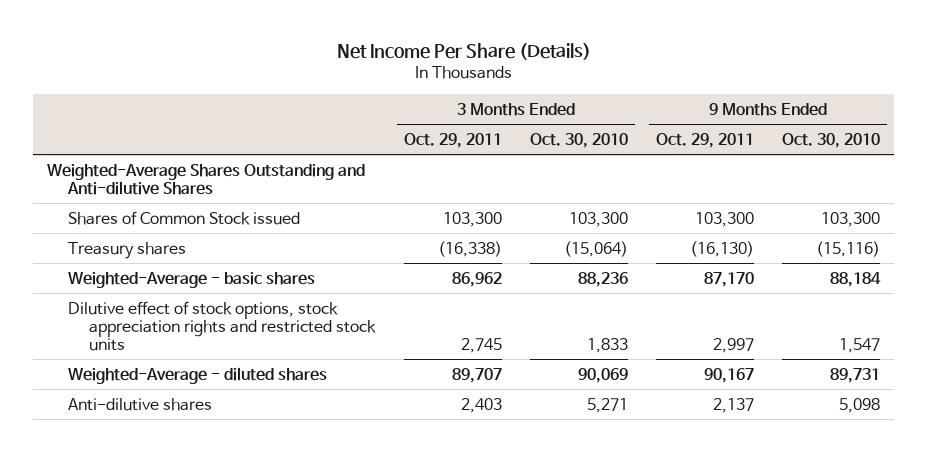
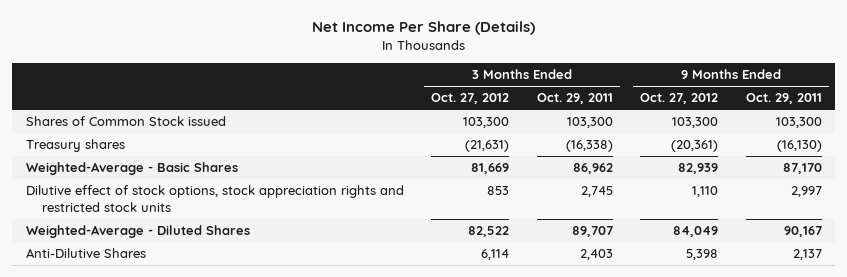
- | 3 Months Ended Oct. 29, 2011 | 3 Months Ended Oct. 30, 2010 | 9 Months Ended Oct. 29, 2011 | 9 Months Ended Oct. 30, 2010
+ | 3 Months Ended Oct. 27, 2012 | 3 Months Ended Oct. 29, 2011 | 9 Months Ended Oct. 27, 2012 | 9 Months Ended Oct. 29, 2011
- Weighted-Average Shares Outstanding and Anti-dilutive Shares
- Weighted-Average - basic shares | 86,962 | 88,236 | 87,170 | 88,184
+ Weighted-Average - Basic Shares | 81,669 | 86,962 | 82,939 | 87,170
- Weighted-Average - diluted shares | 89,707 | 90,069 | 90,167 | 89,731
- Anti-dilutive shares | 2,403 | 5,271 | 2,137 | 5,098
+ Weighted-Average - Diluted Shares | 82,522 | 89,707 | 84,049 | 90,167
+ Anti-Dilutive Shares | 6,114 | 2,403 | 5,398 | 2,137

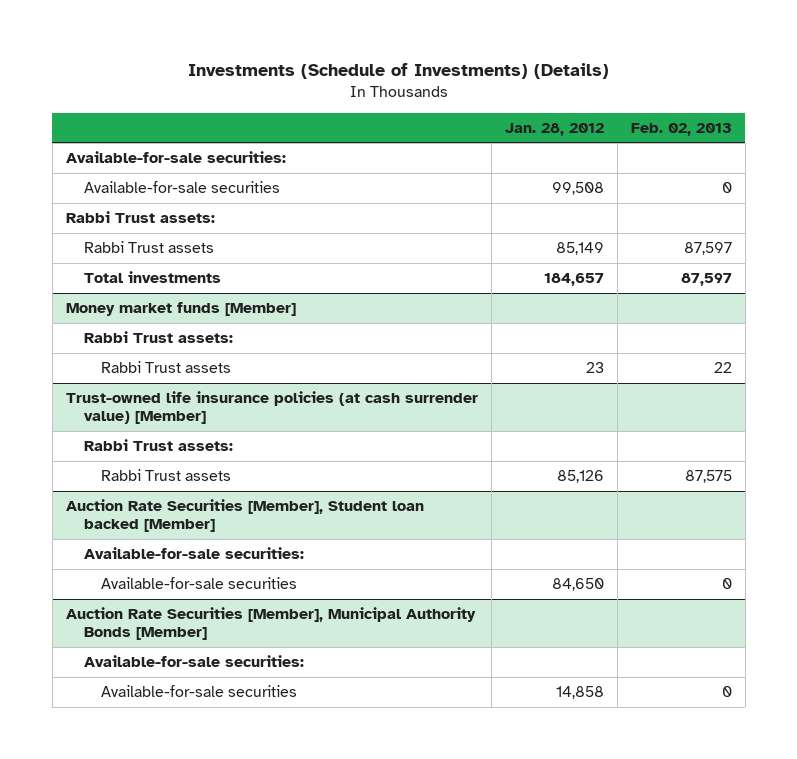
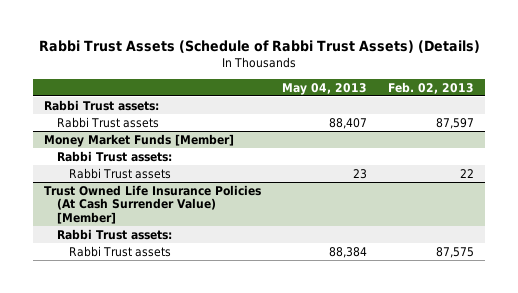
- Investments (Schedule of Investments) (Details)
+ Rabbi Trust Assets (Schedule of Rabbi Trust Assets) (Details)
- | Jan. 28, 2012 | Feb. 02, 2013
+ | May 04, 2013 | Feb. 02, 2013
- Available-for-sale securities:
- Available-for-sale securities | 99,508 | 0
- Total investments | 184,657 | 87,597
- Money market funds [Member]
+ Money Market Funds [Member]
- Trust-owned life insurance policies (at cash surrender value) [Member]
+ Trust Owned Life Insurance Policies (At Cash Surrender Value) [Member]
- Auction Rate Securities [Member], Student loan backed [Member]
- Available-for-sale securities:
- Available-for-sale securities | 84,650 | 0
- Auction Rate Securities [Member], Municipal Authority Bonds [Member]
- Available-for-sale securities:
- Available-for-sale securities | 14,858 | 0

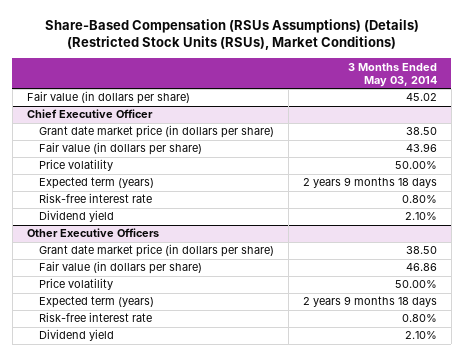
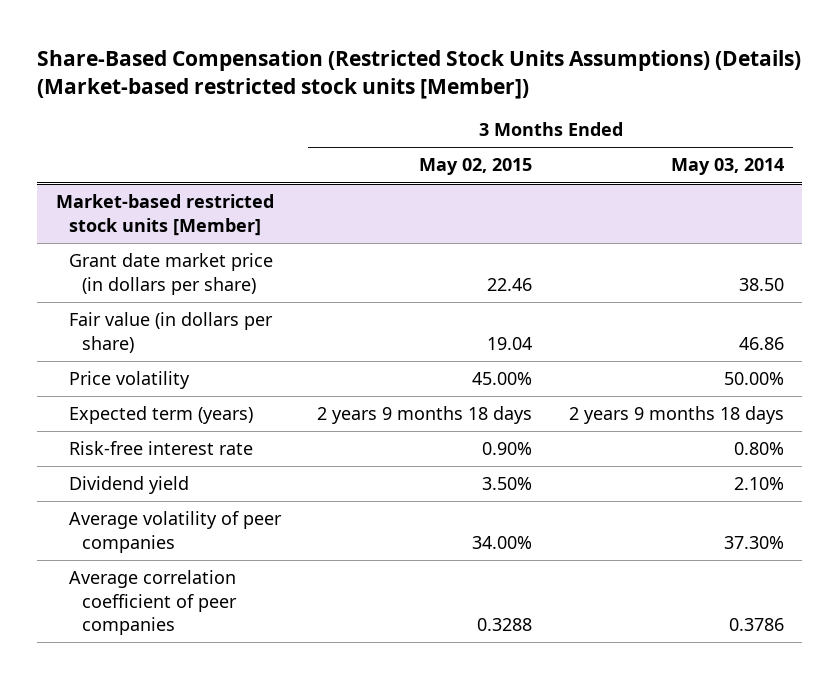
- Share-Based Compensation (RSUs Assumptions) (Details) (Restricted Stock Units (RSUs), Market Conditions)
+ Share-Based Compensation (Restricted Stock Units Assumptions) (Details) (Market-based restricted stock units [Member])
- | 3 Months Ended May 03, 2014
+ | 3 Months Ended May 02, 2015 | 3 Months Ended May 03, 2014
- Fair value (in dollars per share) | 45.02
- Chief Executive Officer
- Grant date market price (in dollars per share) | 38.50
- Fair value (in dollars per share) | 43.96
- Price volatility | 50.00%
- Expected term (years) | 2 years 9 months 18 days
- Risk-free interest rate | 0.80%
- Dividend yield | 2.10%
- Other Executive Officers
+ Market-based restricted stock units [Member]
+ Average volatility of peer companies | 34.00% | 37.30%
+ Average correlation coefficient of peer companies | 0.3288 | 0.3786

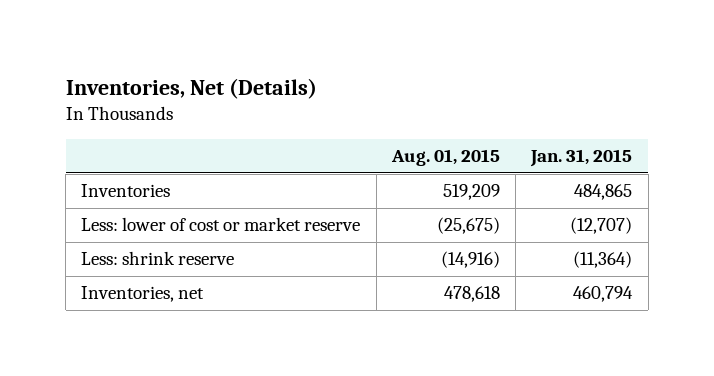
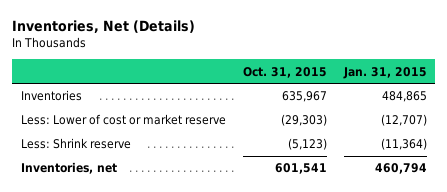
- | Aug. 01, 2015 | Jan. 31, 2015
+ | Oct. 31, 2015 | Jan. 31, 2015
- Less: lower of cost or market reserve | (25,675) | (12,707)
- Less: shrink reserve | (14,916) | (11,364)
+ Less: Lower of cost or market reserve | (29,303) | (12,707)
+ Less: Shrink reserve | (5,123) | (11,364)

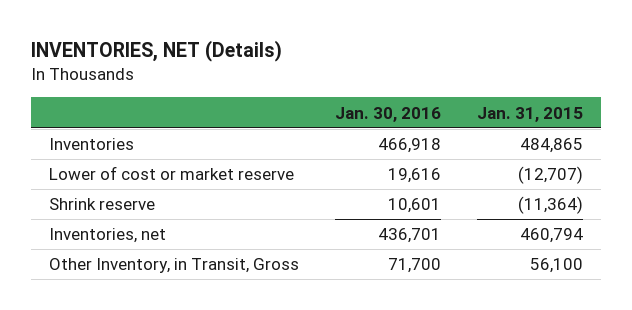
- Inventories, Net (Details)
+ INVENTORIES, NET (Details)
- | Oct. 31, 2015 | Jan. 31, 2015
+ | Jan. 30, 2016 | Jan. 31, 2015
- Less: Lower of cost or market reserve | (29,303) | (12,707)
- Less: Shrink reserve | (5,123) | (11,364)
+ Lower of cost or market reserve | 19,616 | (12,707)
+ Shrink reserve | 10,601 | (11,364)
+ Other Inventory, in Transit, Gross | 71,700 | 56,100

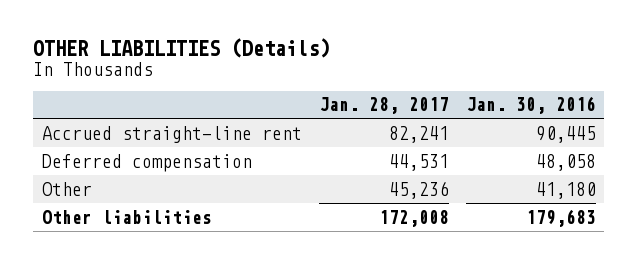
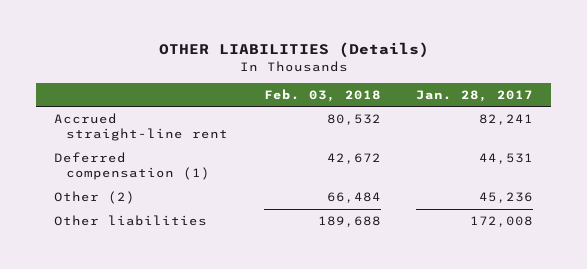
- | Jan. 28, 2017 | Jan. 30, 2016
+ | Feb. 03, 2018 | Jan. 28, 2017
- Deferred compensation | 44,531 | 48,058
- Other | 45,236 | 41,180
+ Deferred compensation (1) | 42,672 | 44,531
+ Other (2) | 66,484 | 45,236

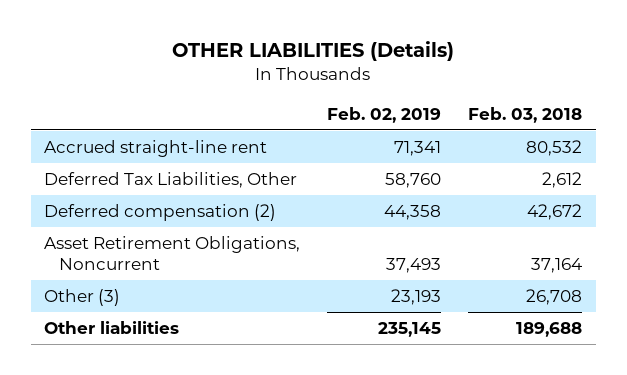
- | Feb. 03, 2018 | Jan. 28, 2017
+ | Feb. 02, 2019 | Feb. 03, 2018
- Deferred compensation (1) | 42,672 | 44,531
- Other (2) | 66,484 | 45,236
+ Deferred Tax Liabilities, Other | 58,760 | 2,612
+ Deferred compensation (2) | 44,358 | 42,672
+ Asset Retirement Obligations, Noncurrent | 37,493 | 37,164
+ Other (3) | 23,193 | 26,708

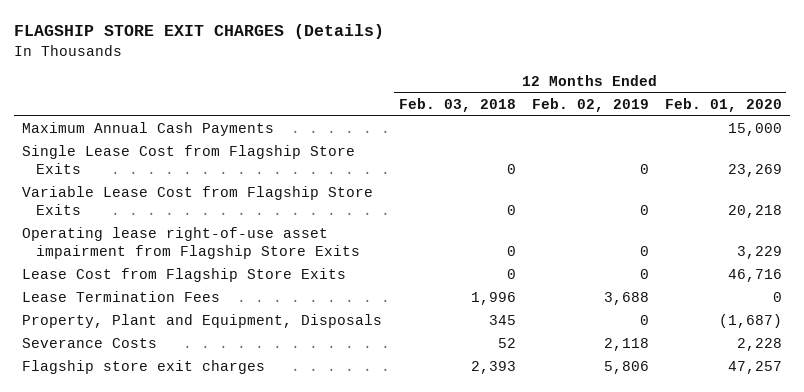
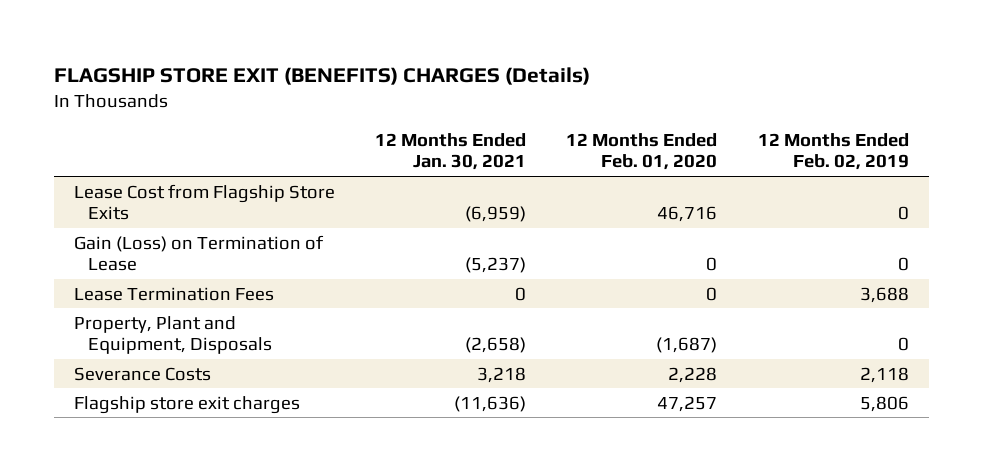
- FLAGSHIP STORE EXIT CHARGES (Details)
+ FLAGSHIP STORE EXIT (BENEFITS) CHARGES (Details)
- | 12 Months Ended Feb. 03, 2018 | 12 Months Ended Feb. 02, 2019 | 12 Months Ended Feb. 01, 2020
+ | 12 Months Ended Jan. 30, 2021 | 12 Months Ended Feb. 01, 2020 | 12 Months Ended Feb. 02, 2019
- Maximum Annual Cash Payments | | | 15,000
- Single Lease Cost from Flagship Store Exits | 0 | 0 | 23,269
- Variable Lease Cost from Flagship Store Exits | 0 | 0 | 20,218
- Operating lease right-of-use asset impairment from Flagship Store Exits | 0 | 0 | 3,229
+ Gain (Loss) on Termination of Lease | (5,237) | 0 | 0

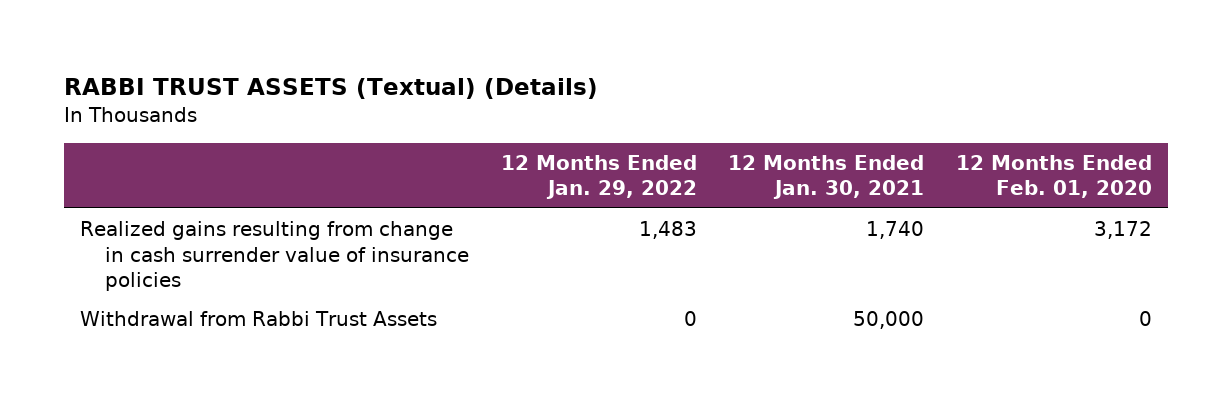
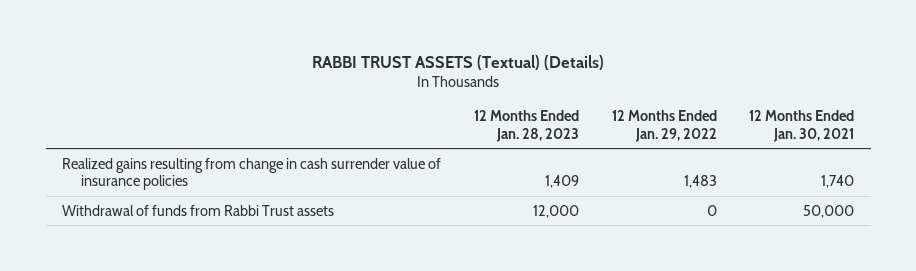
- | 12 Months Ended Jan. 29, 2022 | 12 Months Ended Jan. 30, 2021 | 12 Months Ended Feb. 01, 2020
+ | 12 Months Ended Jan. 28, 2023 | 12 Months Ended Jan. 29, 2022 | 12 Months Ended Jan. 30, 2021
- Withdrawal from Rabbi Trust Assets | 0 | 50,000 | 0
+ Withdrawal of funds from Rabbi Trust assets | 12,000 | 0 | 50,000

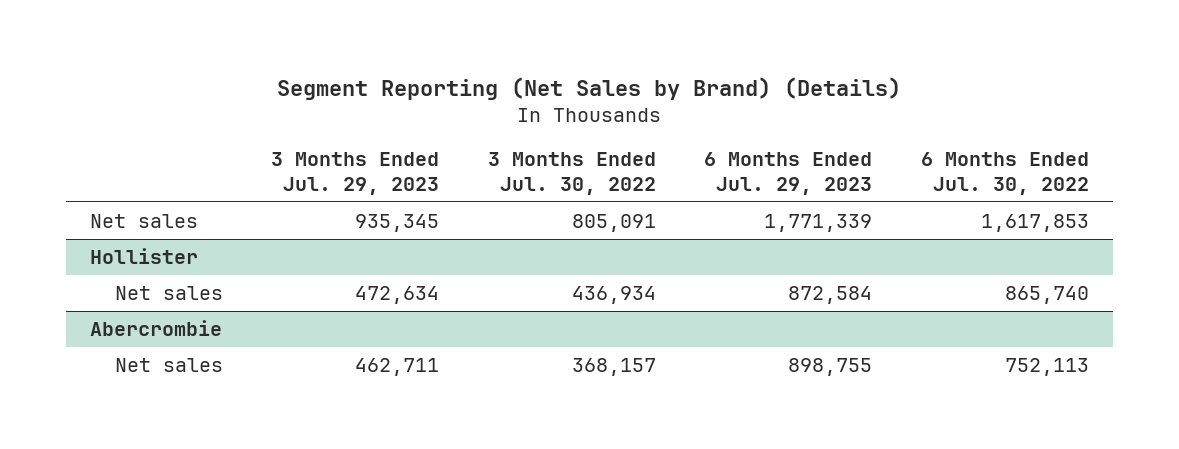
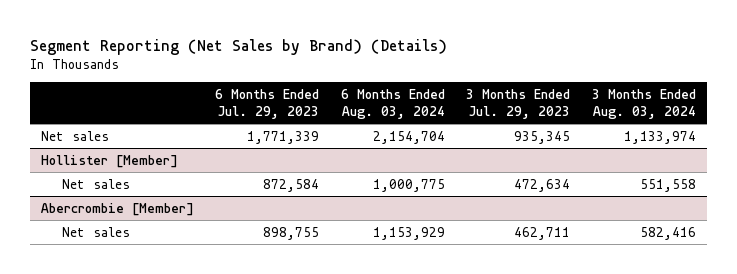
- | 3 Months Ended Jul. 29, 2023 | 3 Months Ended Jul. 30, 2022 | 6 Months Ended Jul. 29, 2023 | 6 Months Ended Jul. 30, 2022
+ | 6 Months Ended Jul. 29, 2023 | 6 Months Ended Aug. 03, 2024 | 3 Months Ended Jul. 29, 2023 | 3 Months Ended Aug. 03, 2024
- Hollister
+ Hollister [Member]
- Abercrombie
+ Abercrombie [Member]

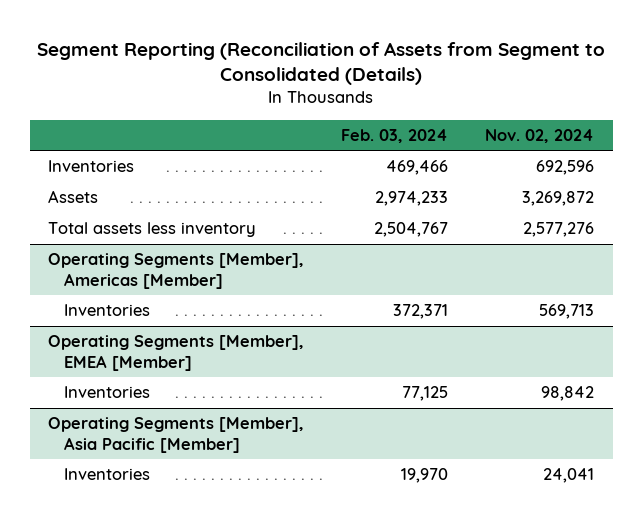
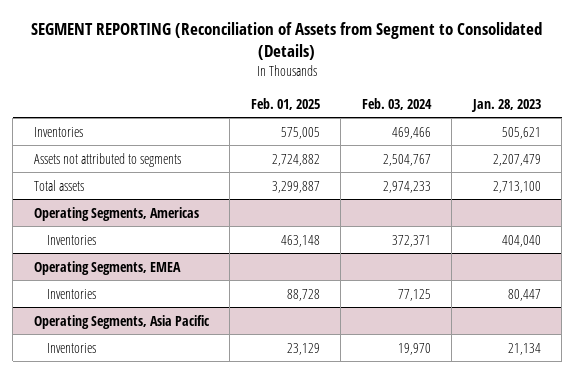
- Segment Reporting (Reconciliation of Assets from Segment to Consolidated (Details)
+ SEGMENT REPORTING (Reconciliation of Assets from Segment to Consolidated (Details)
- | Feb. 03, 2024 | Nov. 02, 2024
+ | Feb. 01, 2025 | Feb. 03, 2024 | Jan. 28, 2023
- Assets | 2,974,233 | 3,269,872
- Total assets less inventory | 2,504,767 | 2,577,276
- Operating Segments [Member], Americas [Member]
+ Assets not attributed to segments | 2,724,882 | 2,504,767 | 2,207,479
+ Total assets | 3,299,887 | 2,974,233 | 2,713,100
+ Operating Segments, Americas
- Operating Segments [Member], EMEA [Member]
+ Operating Segments, EMEA
- Operating Segments [Member], Asia Pacific [Member]
+ Operating Segments, Asia Pacific

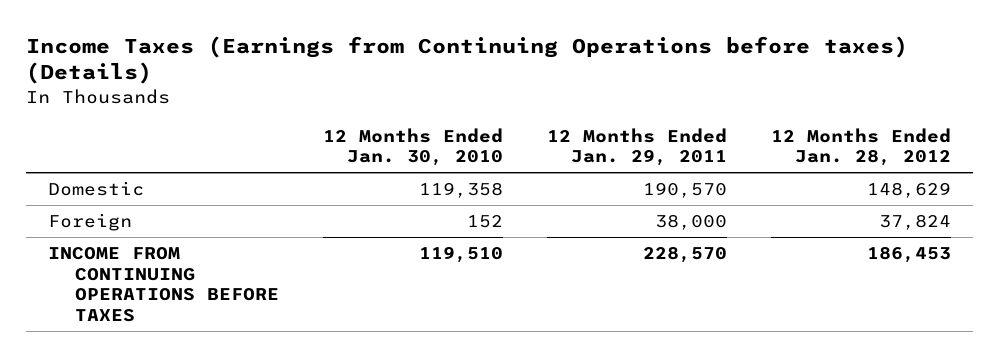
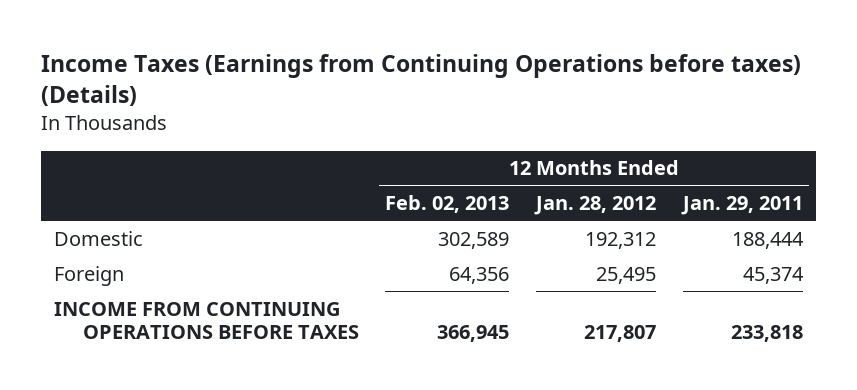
- | 12 Months Ended Jan. 30, 2010 | 12 Months Ended Jan. 29, 2011 | 12 Months Ended Jan. 28, 2012
+ | 12 Months Ended Feb. 02, 2013 | 12 Months Ended Jan. 28, 2012 | 12 Months Ended Jan. 29, 2011
- Domestic | 119,358 | 190,570 | 148,629
- Foreign | 152 | 38,000 | 37,824
- INCOME FROM CONTINUING OPERATIONS BEFORE TAXES | 119,510 | 228,570 | 186,453
+ Domestic | 302,589 | 192,312 | 188,444
+ Foreign | 64,356 | 25,495 | 45,374
+ INCOME FROM CONTINUING OPERATIONS BEFORE TAXES | 366,945 | 217,807 | 233,818

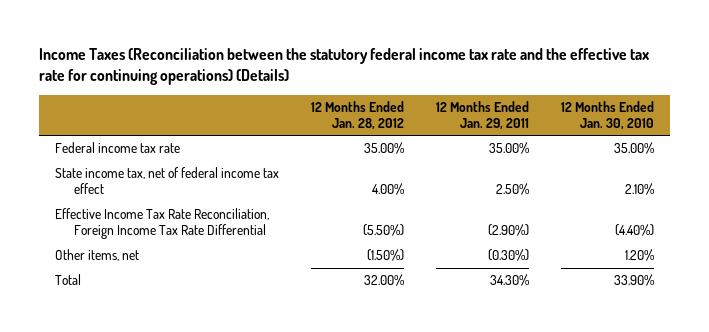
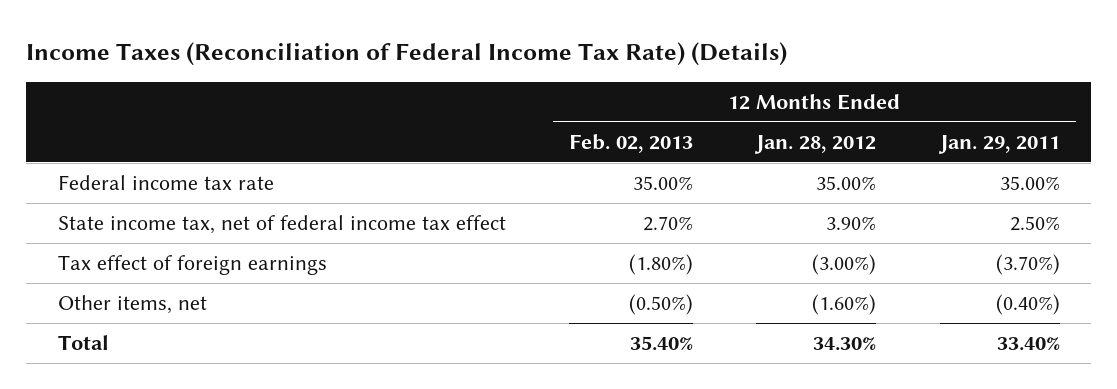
- Income Taxes (Reconciliation between the statutory federal income tax rate and the effective tax rate for continuing operations) (Details)
+ Income Taxes (Reconciliation of Federal Income Tax Rate) (Details)
- | 12 Months Ended Jan. 28, 2012 | 12 Months Ended Jan. 29, 2011 | 12 Months Ended Jan. 30, 2010
+ | 12 Months Ended Feb. 02, 2013 | 12 Months Ended Jan. 28, 2012 | 12 Months Ended Jan. 29, 2011
- State income tax, net of federal income tax effect | 4.00% | 2.50% | 2.10%
- Effective Income Tax Rate Reconciliation, Foreign Income Tax Rate Differential | (5.50%) | (2.90%) | (4.40%)
- Other items, net | (1.50%) | (0.30%) | 1.20%
- Total | 32.00% | 34.30% | 33.90%
+ State income tax, net of federal income tax effect | 2.70% | 3.90% | 2.50%
+ Tax effect of foreign earnings | (1.80%) | (3.00%) | (3.70%)
+ Other items, net | (0.50%) | (1.60%) | (0.40%)
+ Total | 35.40% | 34.30% | 33.40%

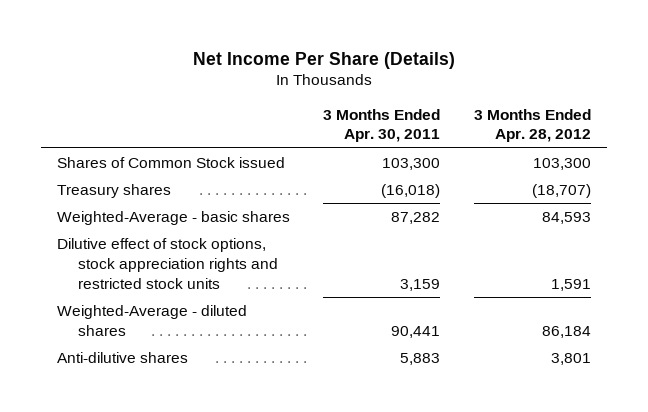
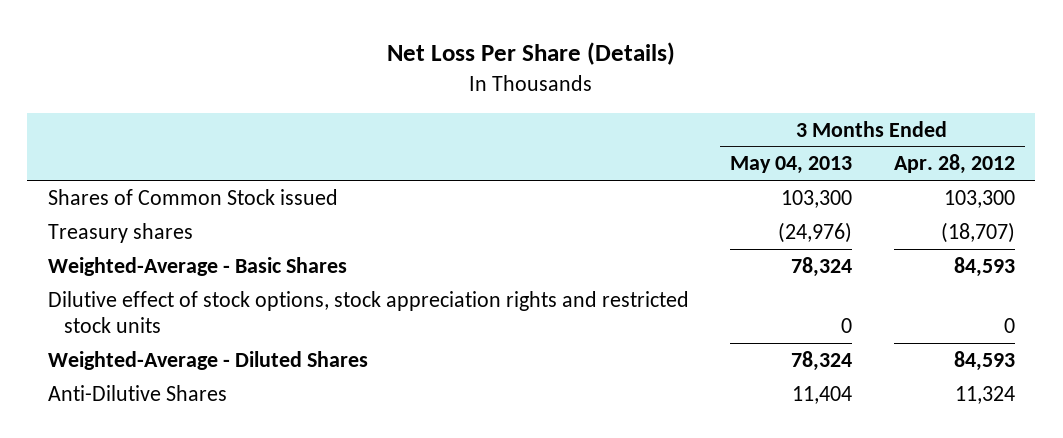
- Net Income Per Share (Details)
+ Net Loss Per Share (Details)
- | 3 Months Ended Apr. 30, 2011 | 3 Months Ended Apr. 28, 2012
+ | 3 Months Ended May 04, 2013 | 3 Months Ended Apr. 28, 2012
- Weighted-Average - basic shares | 87,282 | 84,593
- Dilutive effect of stock options, stock appreciation rights and restricted stock units | 3,159 | 1,591
- Weighted-Average - diluted shares | 90,441 | 86,184
- Anti-dilutive shares | 5,883 | 3,801
+ Weighted-Average - Basic Shares | 78,324 | 84,593
+ Dilutive effect of stock options, stock appreciation rights and restricted stock units | 0 | 0
+ Weighted-Average - Diluted Shares | 78,324 | 84,593
+ Anti-Dilutive Shares | 11,404 | 11,324

